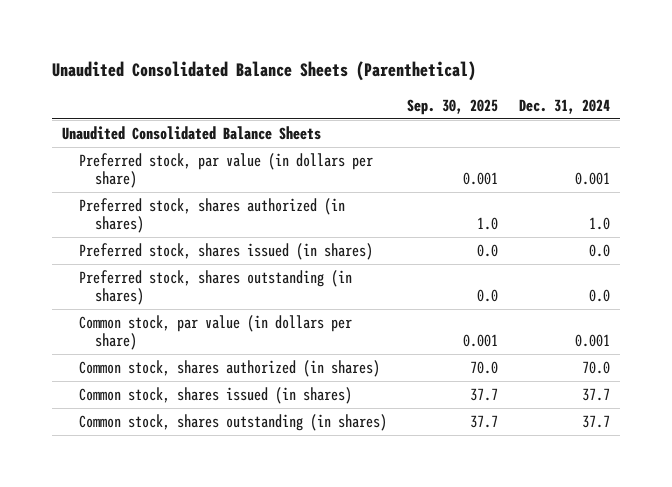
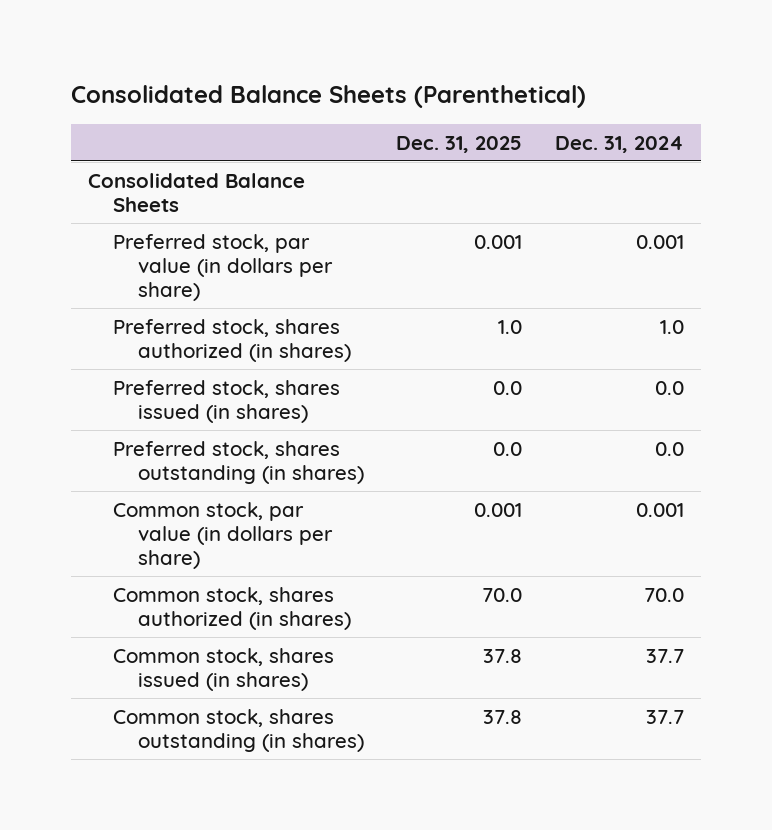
- Unaudited Consolidated Balance Sheets (Parenthetical)
+ Consolidated Balance Sheets (Parenthetical)
- | Sep. 30, 2025 | Dec. 31, 2024
+ | Dec. 31, 2025 | Dec. 31, 2024
- Unaudited Consolidated Balance Sheets
+ Consolidated Balance Sheets

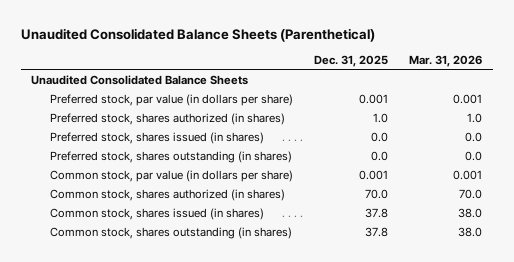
- Consolidated Balance Sheets (Parenthetical)
+ Unaudited Consolidated Balance Sheets (Parenthetical)
- | Dec. 31, 2025 | Dec. 31, 2024
+ | Dec. 31, 2025 | Mar. 31, 2026
- Consolidated Balance Sheets
+ Unaudited Consolidated Balance Sheets

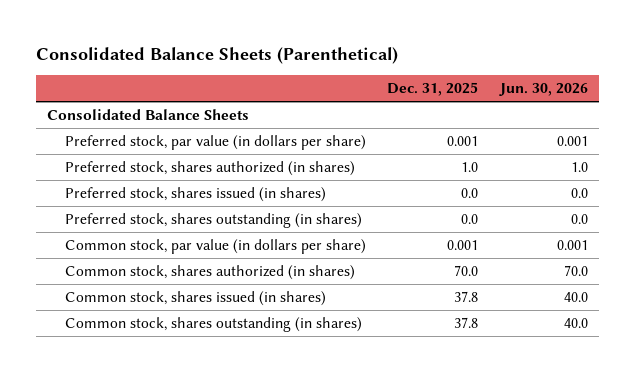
- Unaudited Consolidated Balance Sheets (Parenthetical)
+ Consolidated Balance Sheets (Parenthetical)
- | Dec. 31, 2025 | Mar. 31, 2026
+ | Dec. 31, 2025 | Jun. 30, 2026
- Unaudited Consolidated Balance Sheets
+ Consolidated Balance Sheets

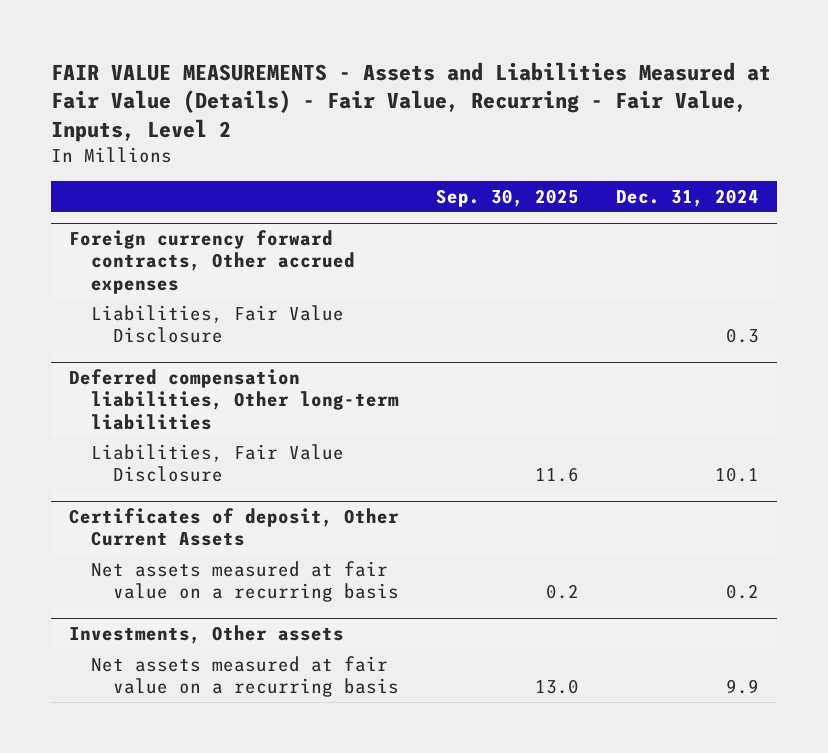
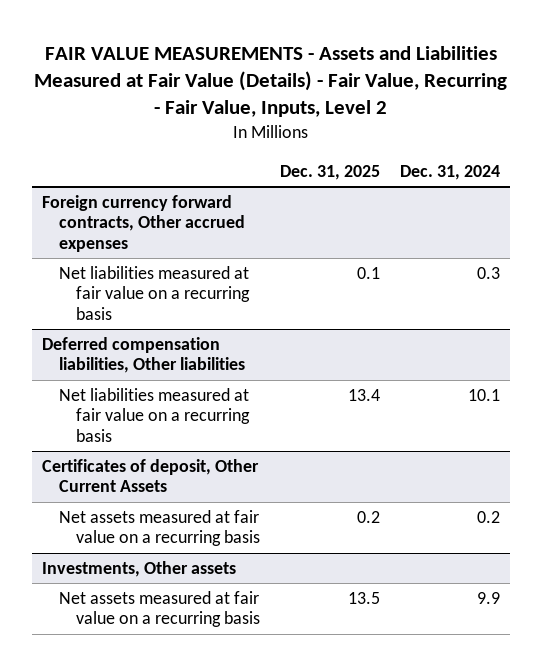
- | Sep. 30, 2025 | Dec. 31, 2024
+ | Dec. 31, 2025 | Dec. 31, 2024
@ Foreign currency forward contracts, Other accrued expenses
- Liabilities, Fair Value Disclosure | | 0.3
- Deferred compensation liabilities, Other long-term liabilities
- Liabilities, Fair Value Disclosure | 11.6 | 10.1
@ Foreign currency forward contracts, Other accrued expenses
+ Net liabilities measured at fair value on a recurring basis | 0.1 | 0.3
+ Deferred compensation liabilities, Other liabilities
+ Net liabilities measured at fair value on a recurring basis | 13.4 | 10.1

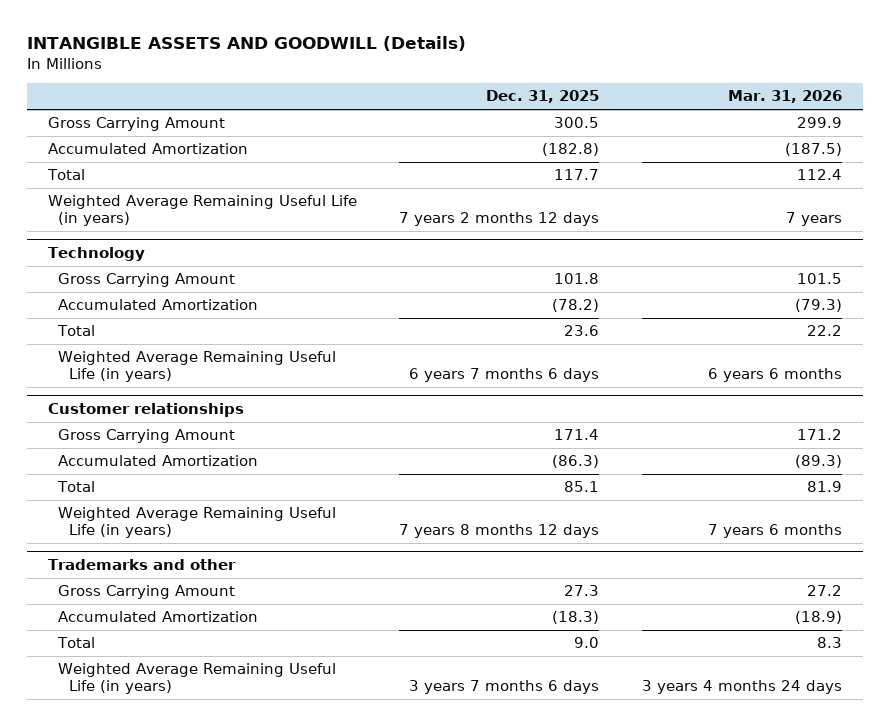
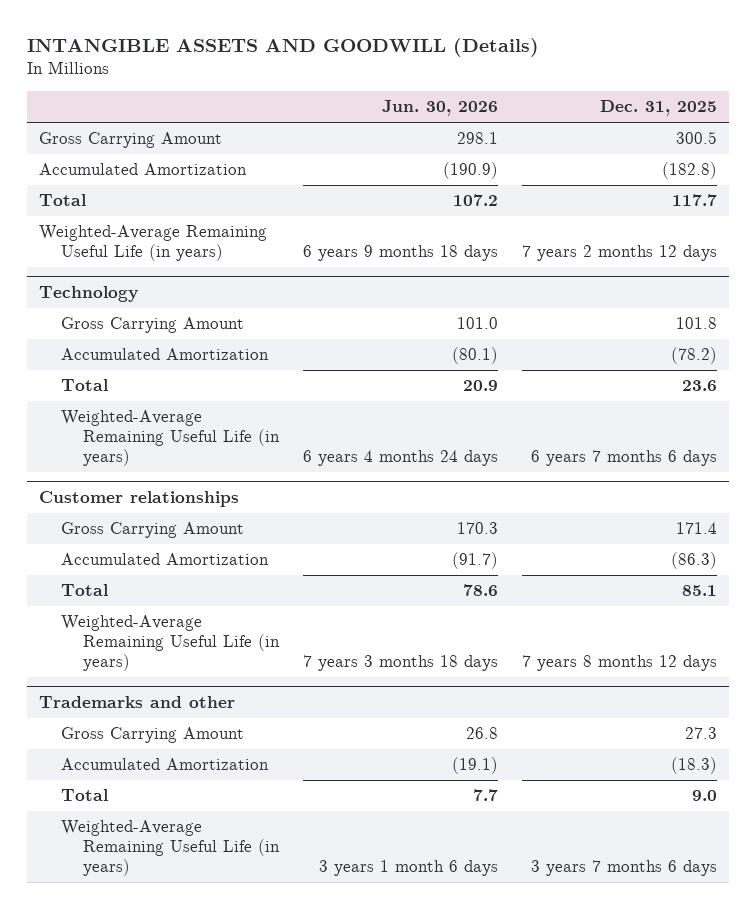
- | Dec. 31, 2025 | Mar. 31, 2026
+ | Jun. 30, 2026 | Dec. 31, 2025
- Weighted Average Remaining Useful Life (in years) | 7 years 2 months 12 days | 7 years
+ Weighted-Average Remaining Useful Life (in years) | 6 years 9 months 18 days | 7 years 2 months 12 days
@ Technology
- Weighted Average Remaining Useful Life (in years) | 6 years 7 months 6 days | 6 years 6 months
+ Weighted-Average Remaining Useful Life (in years) | 6 years 4 months 24 days | 6 years 7 months 6 days
@ Customer relationships
- Weighted Average Remaining Useful Life (in years) | 7 years 8 months 12 days | 7 years 6 months
+ Weighted-Average Remaining Useful Life (in years) | 7 years 3 months 18 days | 7 years 8 months 12 days
@ Trademarks and other
- Weighted Average Remaining Useful Life (in years) | 3 years 7 months 6 days | 3 years 4 months 24 days
+ Weighted-Average Remaining Useful Life (in years) | 3 years 1 month 6 days | 3 years 7 months 6 days

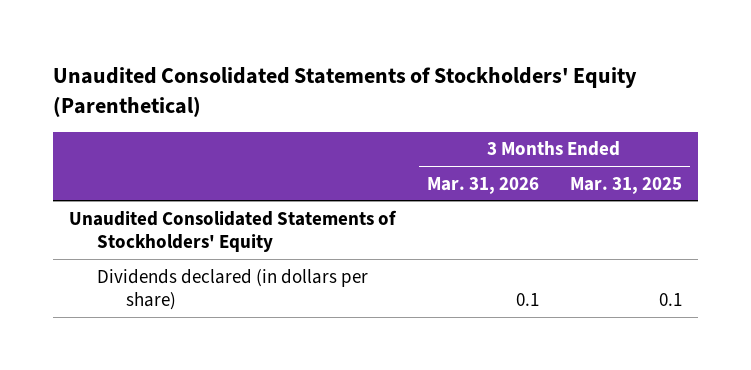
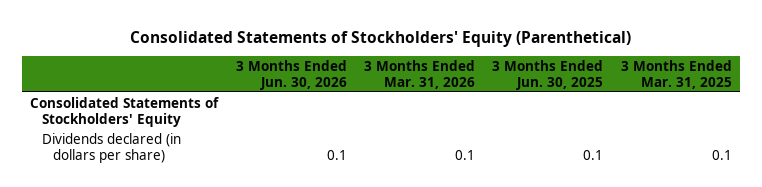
- Unaudited Consolidated Statements of Stockholders' Equity (Parenthetical)
+ Consolidated Statements of Stockholders' Equity (Parenthetical)
- | 3 Months Ended Mar. 31, 2026 | 3 Months Ended Mar. 31, 2025
+ | 3 Months Ended Jun. 30, 2026 | 3 Months Ended Mar. 31, 2026 | 3 Months Ended Jun. 30, 2025 | 3 Months Ended Mar. 31, 2025
- Unaudited Consolidated Statements of Stockholders' Equity
+ Consolidated Statements of Stockholders' Equity

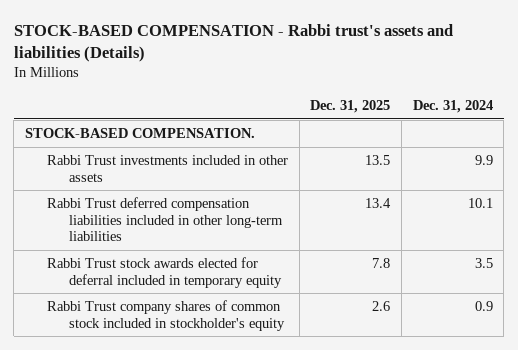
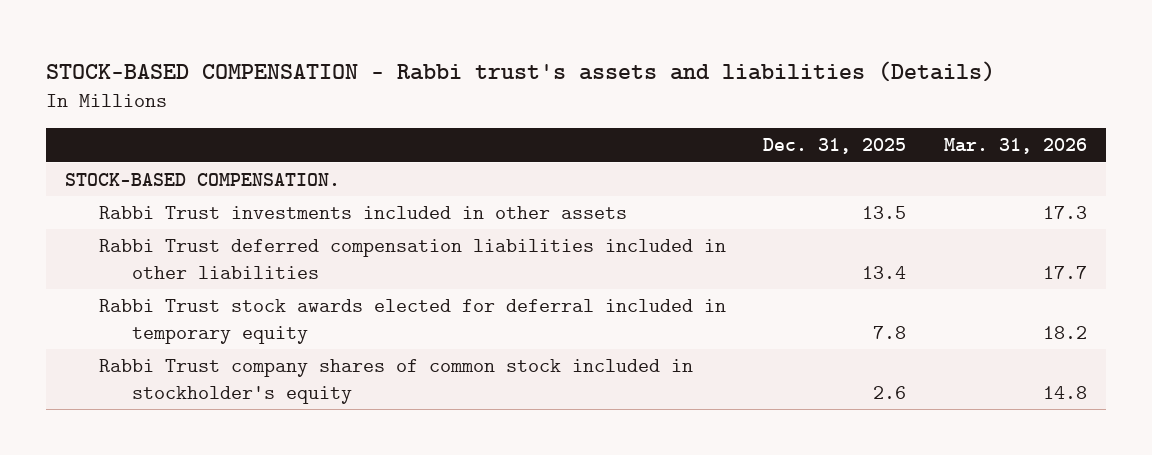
- | Dec. 31, 2025 | Dec. 31, 2024
+ | Dec. 31, 2025 | Mar. 31, 2026
- Rabbi Trust deferred compensation liabilities included in other long-term liabilities | 13.4 | 10.1
+ Rabbi Trust deferred compensation liabilities included in other liabilities | 13.4 | 17.7

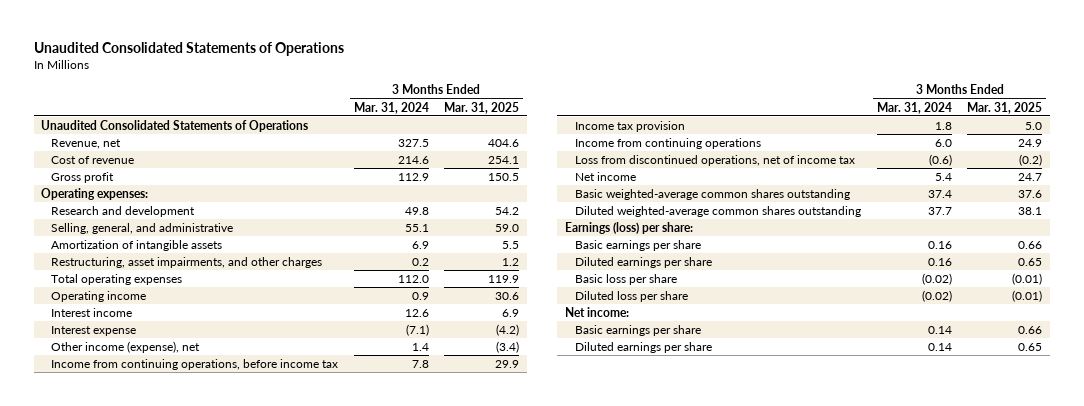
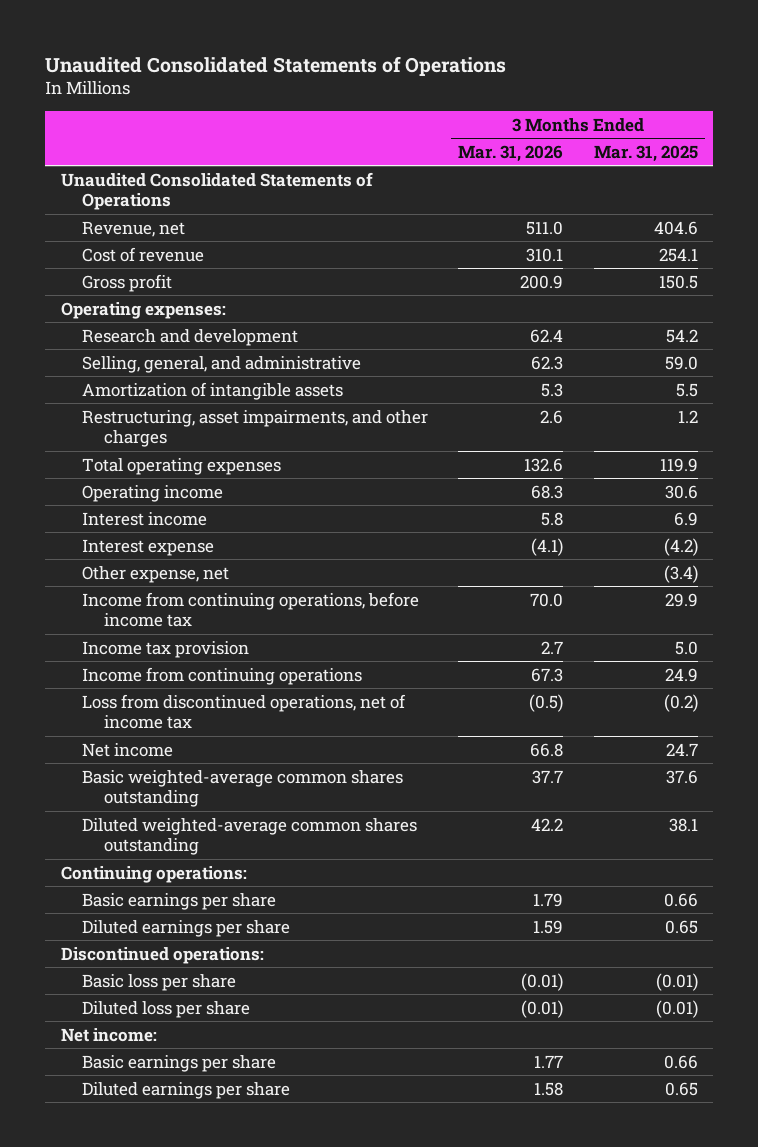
- | 3 Months Ended Mar. 31, 2024 | 3 Months Ended Mar. 31, 2025
+ | 3 Months Ended Mar. 31, 2026 | 3 Months Ended Mar. 31, 2025
- Other income (expense), net | 1.4 | (3.4)
+ Other expense, net | | (3.4)
- Earnings (loss) per share:
+ Continuing operations:
+ Discontinued operations:

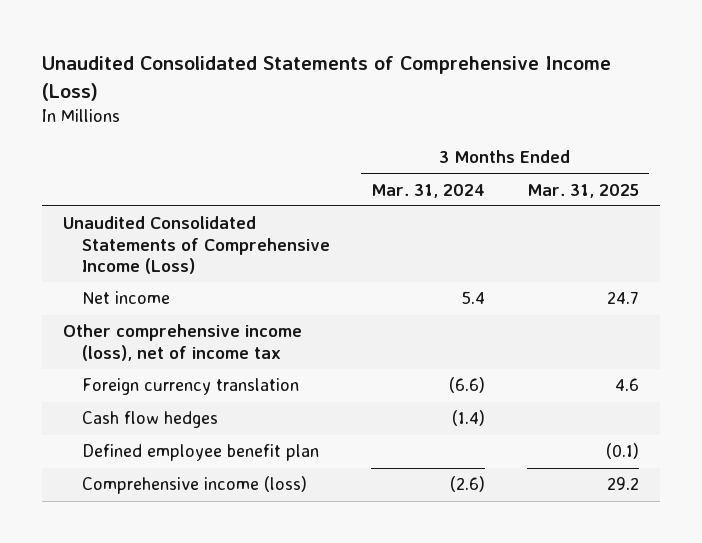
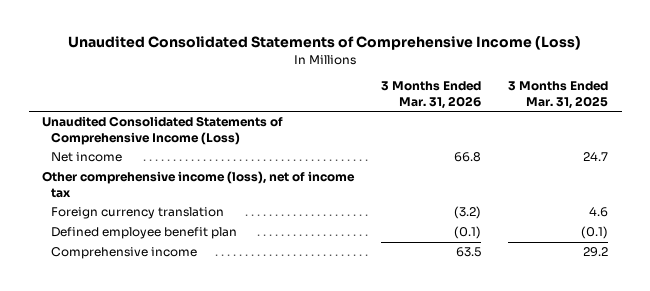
- | 3 Months Ended Mar. 31, 2024 | 3 Months Ended Mar. 31, 2025
+ | 3 Months Ended Mar. 31, 2026 | 3 Months Ended Mar. 31, 2025
- Cash flow hedges | (1.4) |
- Comprehensive income (loss) | (2.6) | 29.2
+ Comprehensive income | 63.5 | 29.2

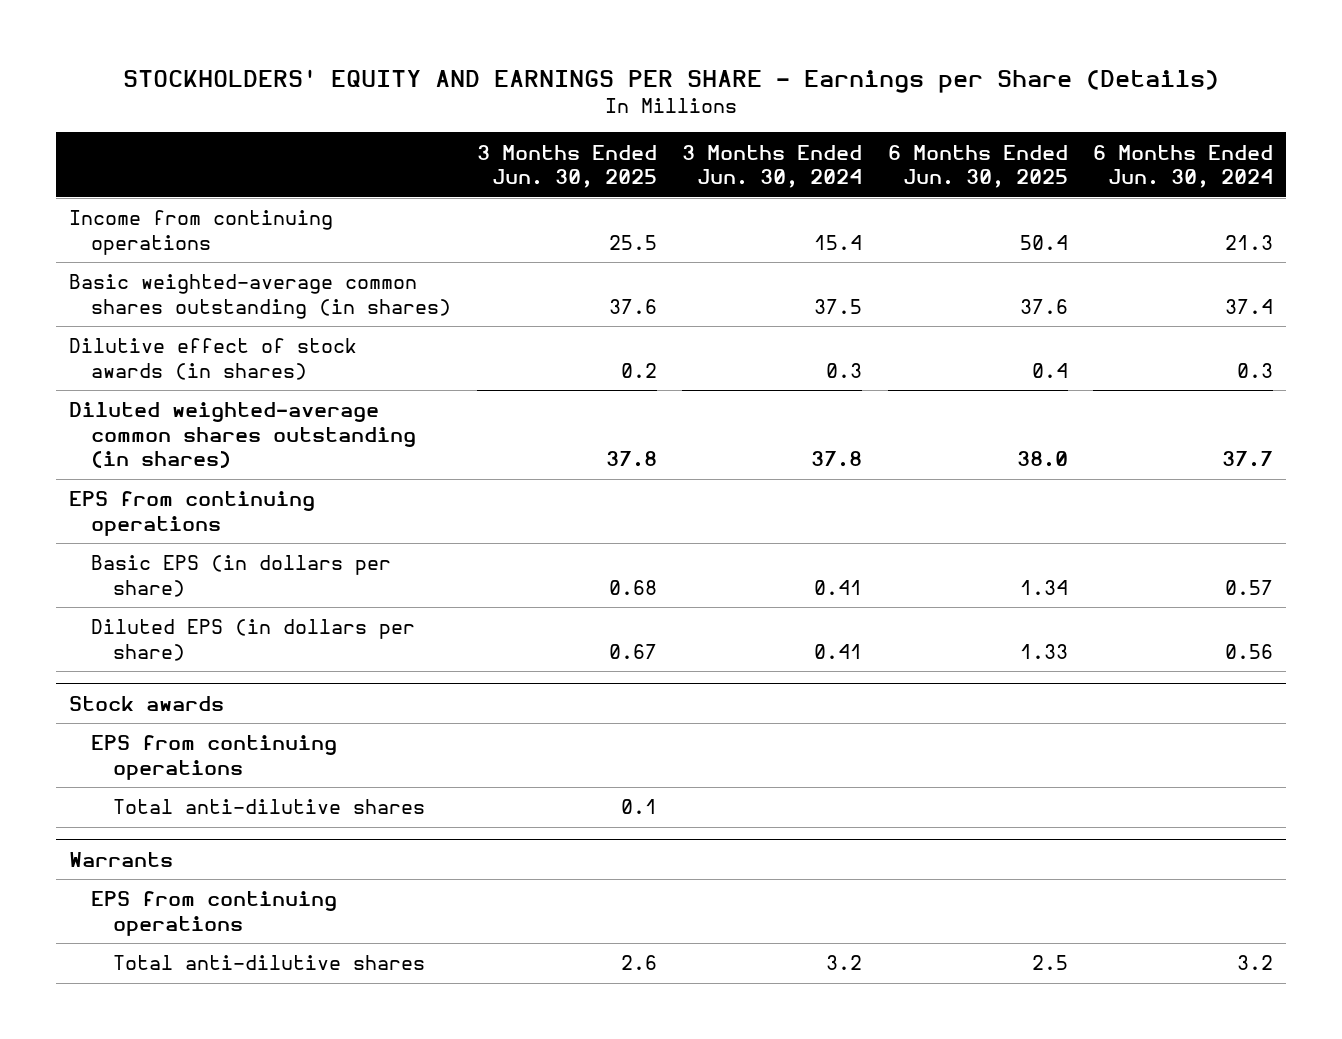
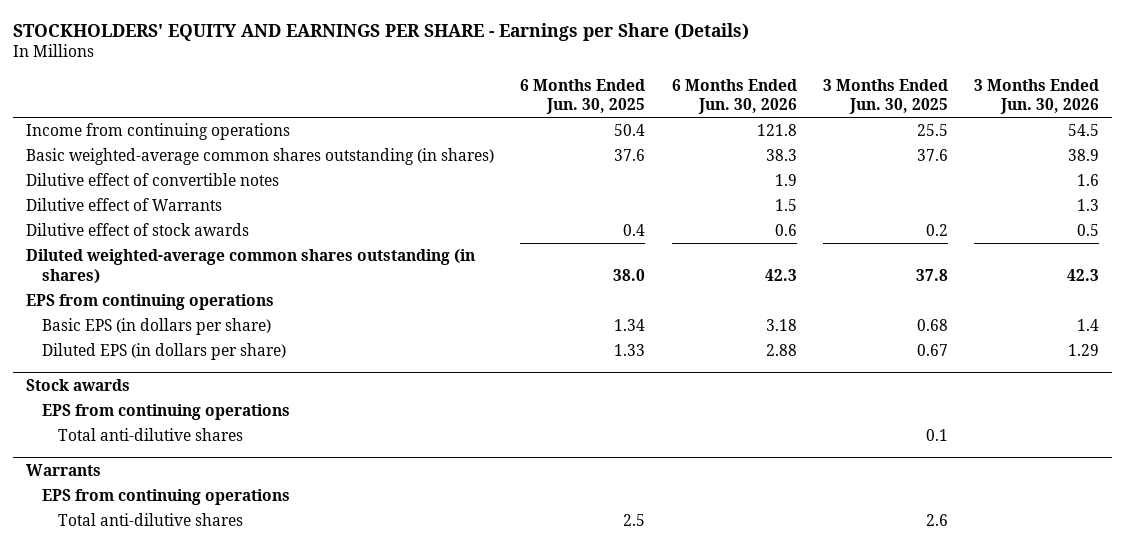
- | 3 Months Ended Jun. 30, 2025 | 3 Months Ended Jun. 30, 2024 | 6 Months Ended Jun. 30, 2025 | 6 Months Ended Jun. 30, 2024
+ | 6 Months Ended Jun. 30, 2025 | 6 Months Ended Jun. 30, 2026 | 3 Months Ended Jun. 30, 2025 | 3 Months Ended Jun. 30, 2026
- Dilutive effect of stock awards (in shares) | 0.2 | 0.3 | 0.4 | 0.3
+ Dilutive effect of convertible notes | | 1.9 | | 1.6
+ Dilutive effect of Warrants | | 1.5 | | 1.3
+ Dilutive effect of stock awards | 0.4 | 0.6 | 0.2 | 0.5

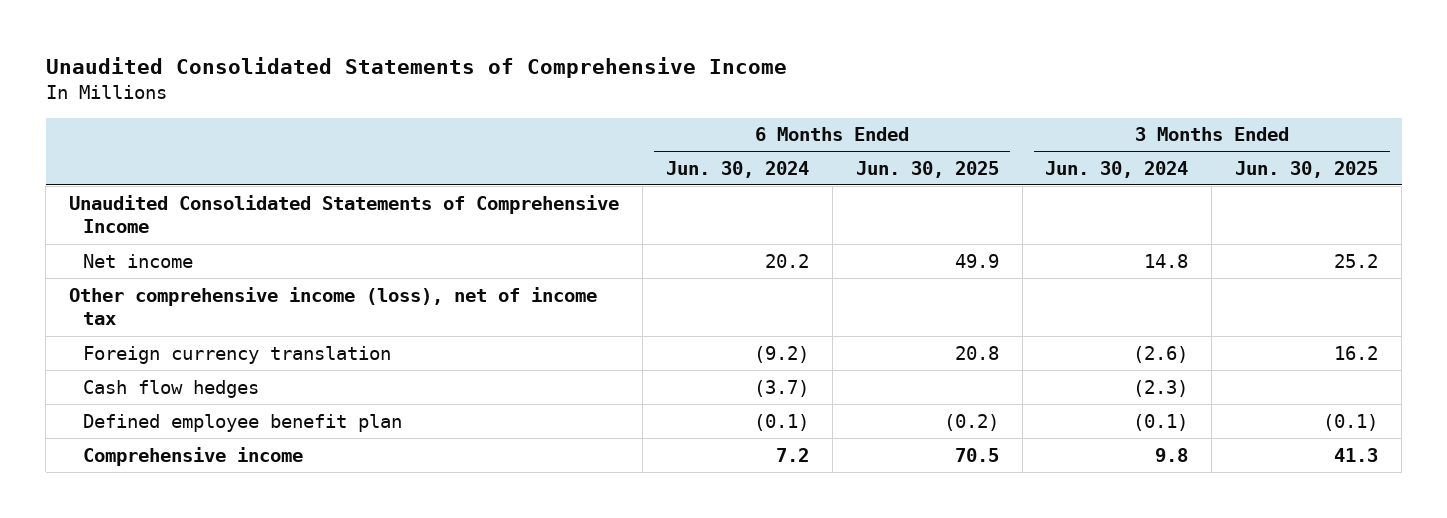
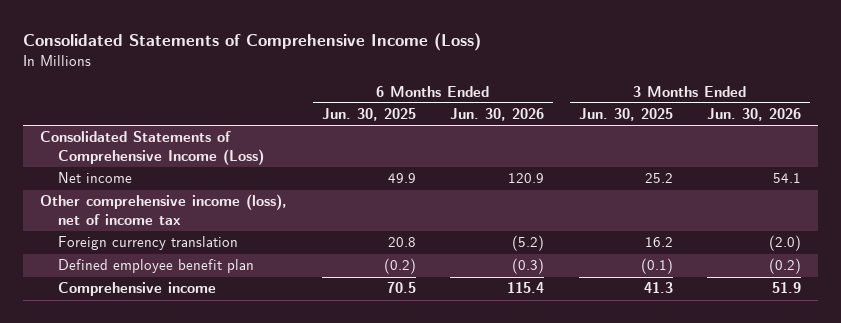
- Unaudited Consolidated Statements of Comprehensive Income
+ Consolidated Statements of Comprehensive Income (Loss)
- | 6 Months Ended Jun. 30, 2024 | 6 Months Ended Jun. 30, 2025 | 3 Months Ended Jun. 30, 2024 | 3 Months Ended Jun. 30, 2025
+ | 6 Months Ended Jun. 30, 2025 | 6 Months Ended Jun. 30, 2026 | 3 Months Ended Jun. 30, 2025 | 3 Months Ended Jun. 30, 2026
- Unaudited Consolidated Statements of Comprehensive Income
+ Consolidated Statements of Comprehensive Income (Loss)
- Cash flow hedges | (3.7) | | (2.3) |

